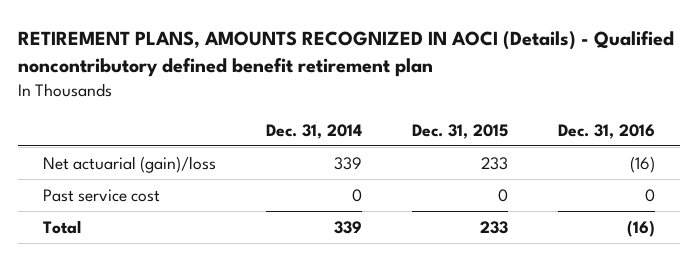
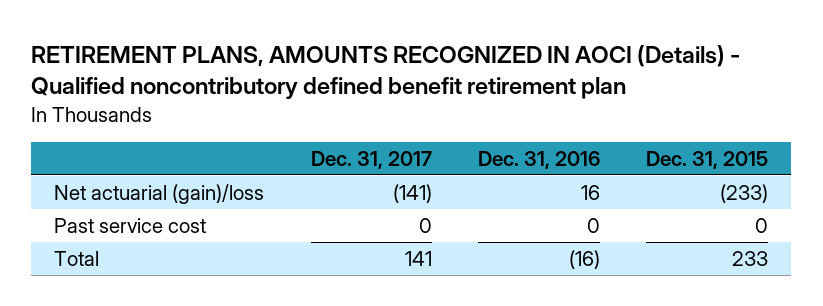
- | Dec. 31, 2014 | Dec. 31, 2015 | Dec. 31, 2016
+ | Dec. 31, 2017 | Dec. 31, 2016 | Dec. 31, 2015
- Net actuarial (gain)/loss | 339 | 233 | (16)
+ Net actuarial (gain)/loss | (141) | 16 | (233)

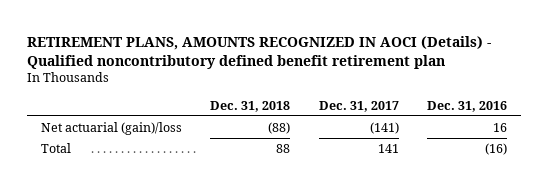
- | Dec. 31, 2017 | Dec. 31, 2016 | Dec. 31, 2015
+ | Dec. 31, 2018 | Dec. 31, 2017 | Dec. 31, 2016
- Past service cost | 0 | 0 | 0

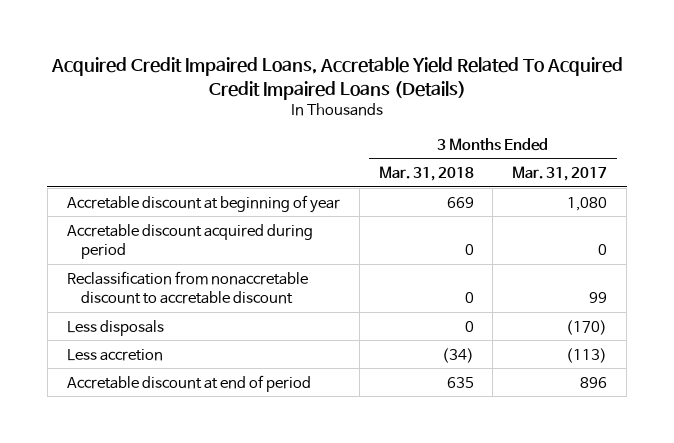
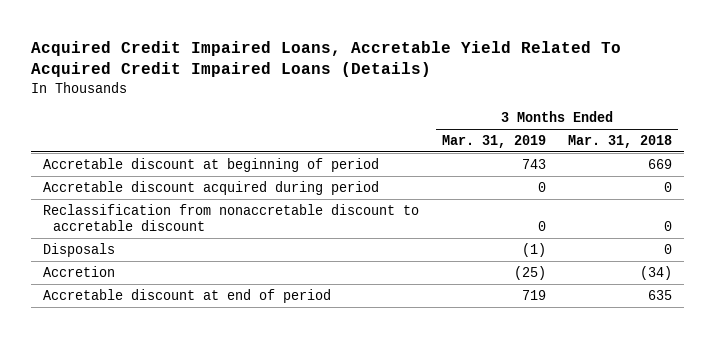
- | 3 Months Ended Mar. 31, 2018 | 3 Months Ended Mar. 31, 2017
+ | 3 Months Ended Mar. 31, 2019 | 3 Months Ended Mar. 31, 2018
- Accretable discount at beginning of year | 669 | 1,080
+ Accretable discount at beginning of period | 743 | 669
- Less disposals | 0 | (170)
- Less accretion | (34) | (113)
+ Disposals | (1) | 0
+ Accretion | (25) | (34)

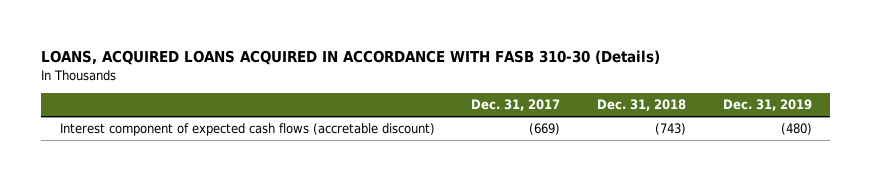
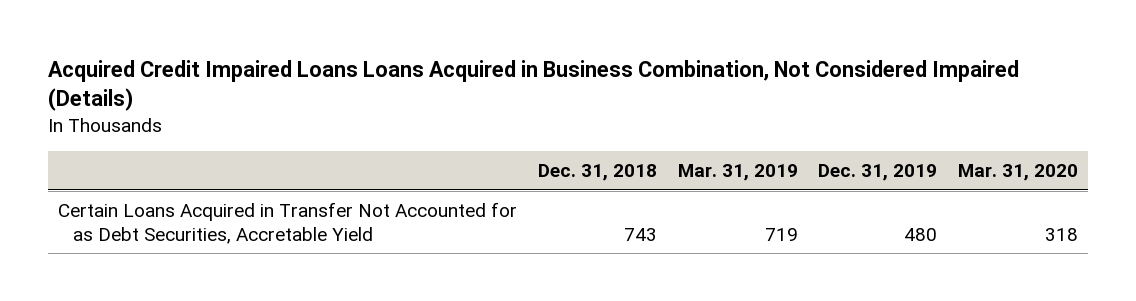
- LOANS, ACQUIRED LOANS ACQUIRED IN ACCORDANCE WITH FASB 310-30 (Details)
+ Acquired Credit Impaired Loans Loans Acquired in Business Combination, Not Considered Impaired (Details)
- | Dec. 31, 2017 | Dec. 31, 2018 | Dec. 31, 2019
+ | Dec. 31, 2018 | Mar. 31, 2019 | Dec. 31, 2019 | Mar. 31, 2020
- Interest component of expected cash flows (accretable discount) | (669) | (743) | (480)
+ Certain Loans Acquired in Transfer Not Accounted for as Debt Securities, Accretable Yield | 743 | 719 | 480 | 318

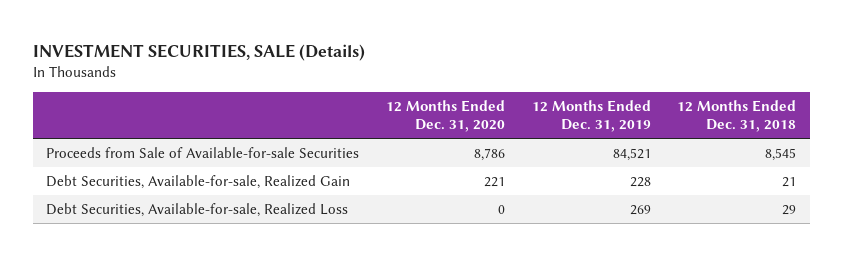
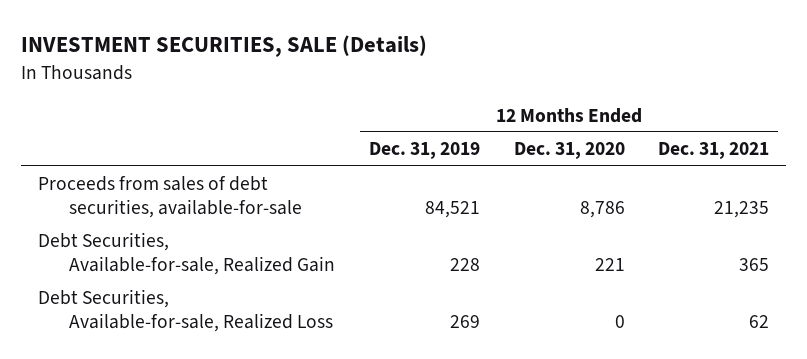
- | 12 Months Ended Dec. 31, 2020 | 12 Months Ended Dec. 31, 2019 | 12 Months Ended Dec. 31, 2018
+ | 12 Months Ended Dec. 31, 2019 | 12 Months Ended Dec. 31, 2020 | 12 Months Ended Dec. 31, 2021
- Proceeds from Sale of Available-for-sale Securities | 8,786 | 84,521 | 8,545
+ Proceeds from sales of debt securities, available-for-sale | 84,521 | 8,786 | 21,235

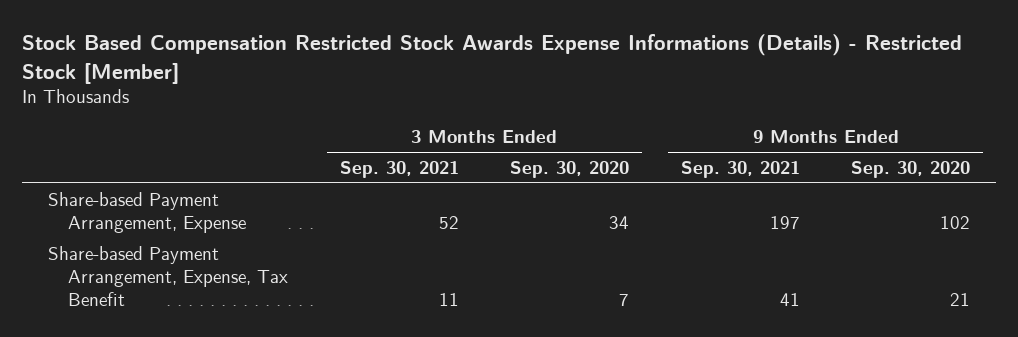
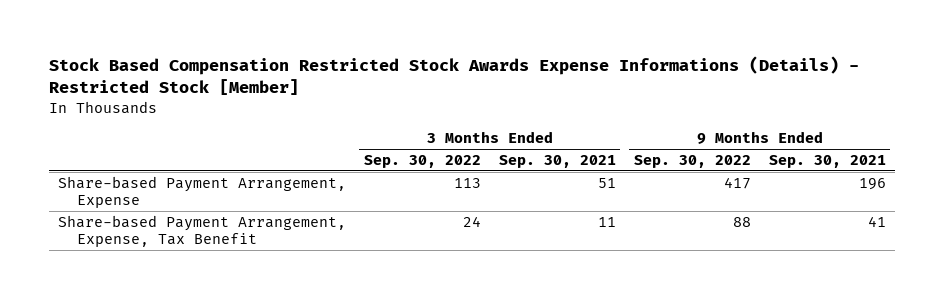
- | 3 Months Ended Sep. 30, 2021 | 3 Months Ended Sep. 30, 2020 | 9 Months Ended Sep. 30, 2021 | 9 Months Ended Sep. 30, 2020
+ | 3 Months Ended Sep. 30, 2022 | 3 Months Ended Sep. 30, 2021 | 9 Months Ended Sep. 30, 2022 | 9 Months Ended Sep. 30, 2021
- Share-based Payment Arrangement, Expense | 52 | 34 | 197 | 102
+ Share-based Payment Arrangement, Expense | 113 | 51 | 417 | 196

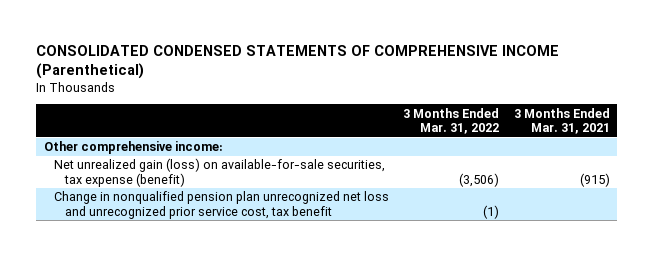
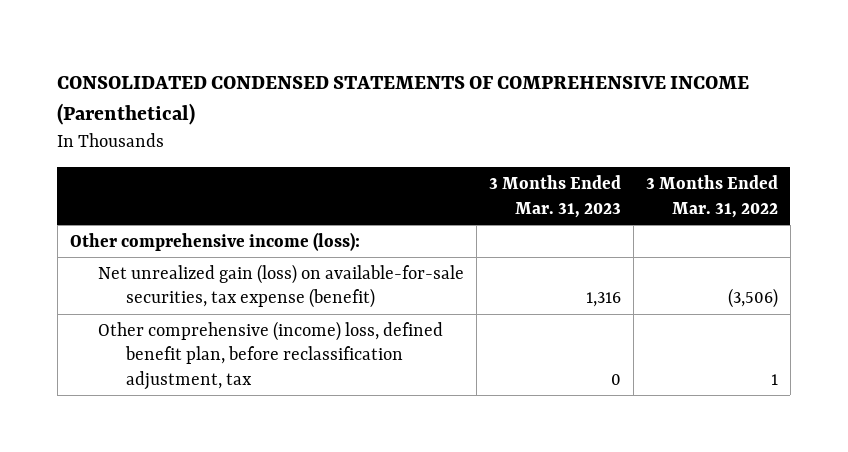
- | 3 Months Ended Mar. 31, 2022 | 3 Months Ended Mar. 31, 2021
+ | 3 Months Ended Mar. 31, 2023 | 3 Months Ended Mar. 31, 2022
- Other comprehensive income:
+ Other comprehensive income (loss):
- Change in nonqualified pension plan unrecognized net loss and unrecognized prior service cost, tax benefit | (1) |
+ Other comprehensive (income) loss, defined benefit plan, before reclassification adjustment, tax | 0 | 1

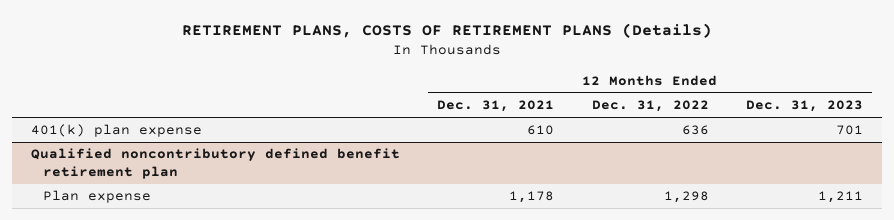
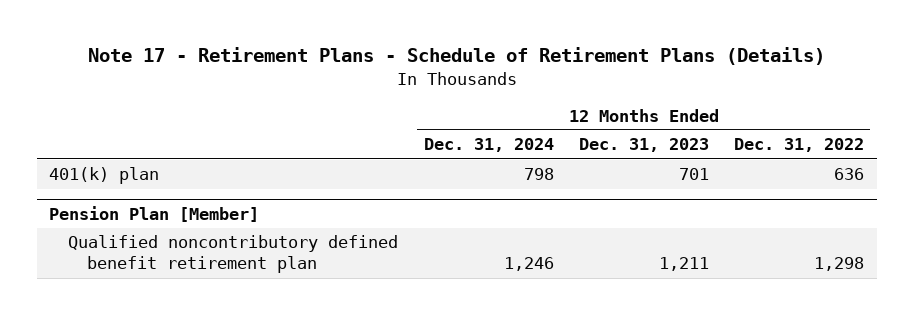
- RETIREMENT PLANS, COSTS OF RETIREMENT PLANS (Details)
+ Note 17 - Retirement Plans - Schedule of Retirement Plans (Details)
- | 12 Months Ended Dec. 31, 2021 | 12 Months Ended Dec. 31, 2022 | 12 Months Ended Dec. 31, 2023
+ | 12 Months Ended Dec. 31, 2024 | 12 Months Ended Dec. 31, 2023 | 12 Months Ended Dec. 31, 2022
- 401(k) plan expense | 610 | 636 | 701
- Qualified noncontributory defined benefit retirement plan
- Plan expense | 1,178 | 1,298 | 1,211
+ 401(k) plan | 798 | 701 | 636
+ Pension Plan [Member]
+ Qualified noncontributory defined benefit retirement plan | 1,246 | 1,211 | 1,298

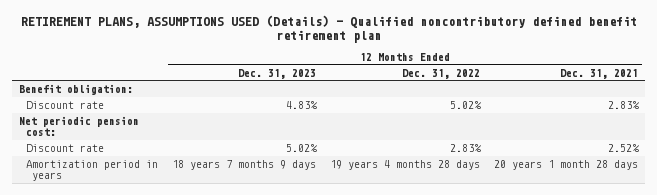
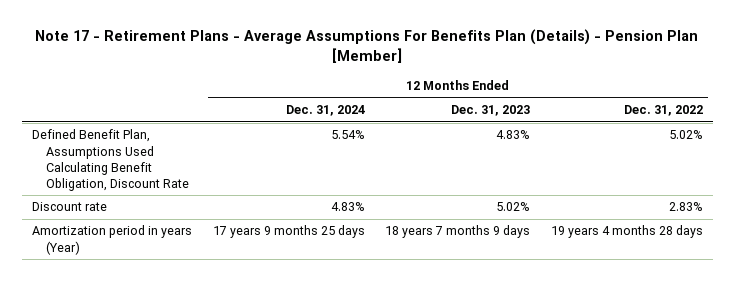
- RETIREMENT PLANS, ASSUMPTIONS USED (Details) - Qualified noncontributory defined benefit retirement plan
+ Note 17 - Retirement Plans - Average Assumptions For Benefits Plan (Details) - Pension Plan [Member]
- | 12 Months Ended Dec. 31, 2023 | 12 Months Ended Dec. 31, 2022 | 12 Months Ended Dec. 31, 2021
+ | 12 Months Ended Dec. 31, 2024 | 12 Months Ended Dec. 31, 2023 | 12 Months Ended Dec. 31, 2022
- Benefit obligation:
- Discount rate | 4.83% | 5.02% | 2.83%
- Net periodic pension cost:
+ Defined Benefit Plan, Assumptions Used Calculating Benefit Obligation, Discount Rate | 5.54% | 4.83% | 5.02%
- Amortization period in years | 18 years 7 months 9 days | 19 years 4 months 28 days | 20 years 1 month 28 days
+ Amortization period in years (Year) | 17 years 9 months 25 days | 18 years 7 months 9 days | 19 years 4 months 28 days

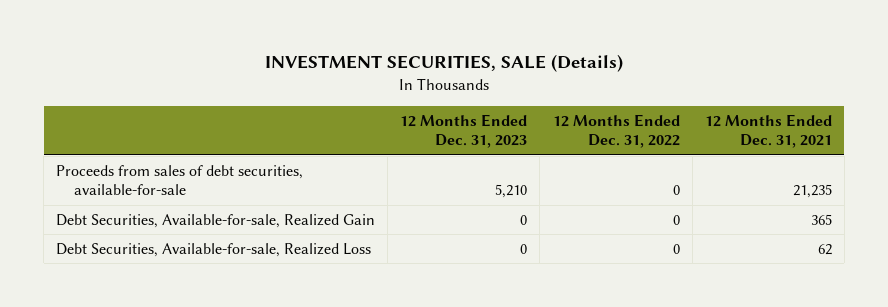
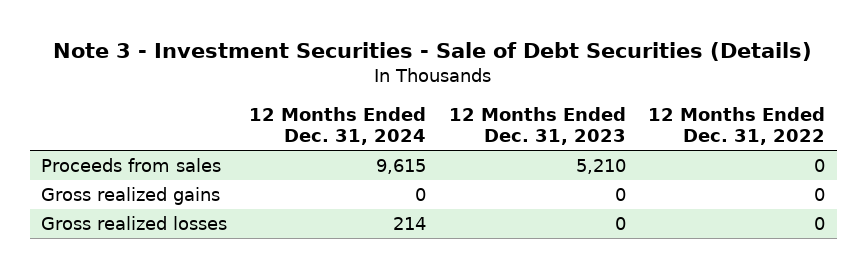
- INVESTMENT SECURITIES, SALE (Details)
+ Note 3 - Investment Securities - Sale of Debt Securities (Details)
- | 12 Months Ended Dec. 31, 2023 | 12 Months Ended Dec. 31, 2022 | 12 Months Ended Dec. 31, 2021
+ | 12 Months Ended Dec. 31, 2024 | 12 Months Ended Dec. 31, 2023 | 12 Months Ended Dec. 31, 2022
- Proceeds from sales of debt securities, available-for-sale | 5,210 | 0 | 21,235
- Debt Securities, Available-for-sale, Realized Gain | 0 | 0 | 365
- Debt Securities, Available-for-sale, Realized Loss | 0 | 0 | 62
+ Proceeds from sales | 9,615 | 5,210 | 0
+ Gross realized gains | 0 | 0 | 0
+ Gross realized losses | 214 | 0 | 0

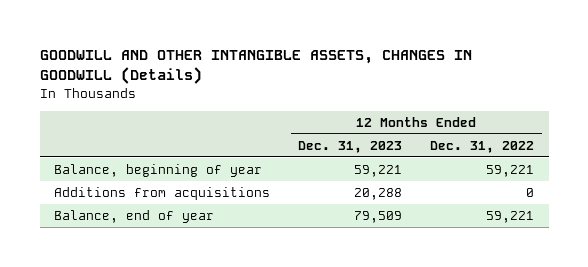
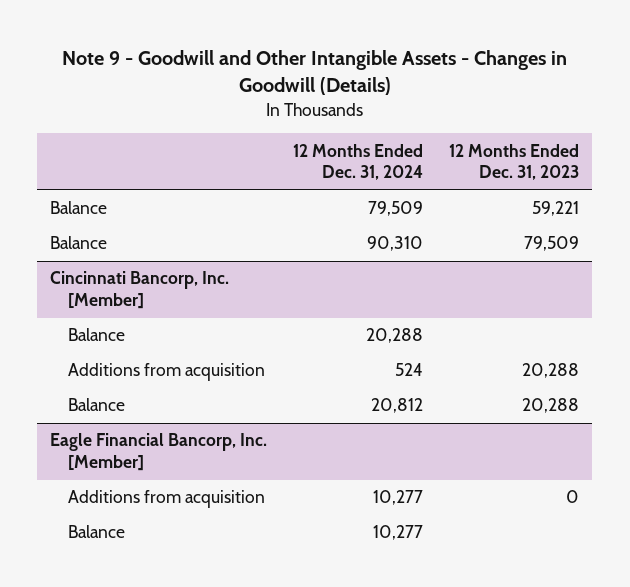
- GOODWILL AND OTHER INTANGIBLE ASSETS, CHANGES IN GOODWILL (Details)
+ Note 9 - Goodwill and Other Intangible Assets - Changes in Goodwill (Details)
- | 12 Months Ended Dec. 31, 2023 | 12 Months Ended Dec. 31, 2022
+ | 12 Months Ended Dec. 31, 2024 | 12 Months Ended Dec. 31, 2023
- Balance, beginning of year | 59,221 | 59,221
- Additions from acquisitions | 20,288 | 0
- Balance, end of year | 79,509 | 59,221
+ Balance | 79,509 | 59,221
+ Balance | 90,310 | 79,509
+ Cincinnati Bancorp, Inc. [Member]
+ Balance | 20,288 |
+ Additions from acquisition | 524 | 20,288
+ Balance | 20,812 | 20,288
+ Eagle Financial Bancorp, Inc. [Member]
+ Additions from acquisition | 10,277 | 0
+ Balance | 10,277 |

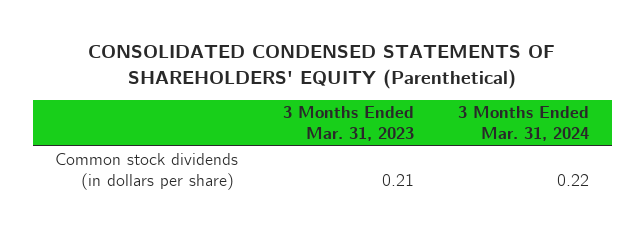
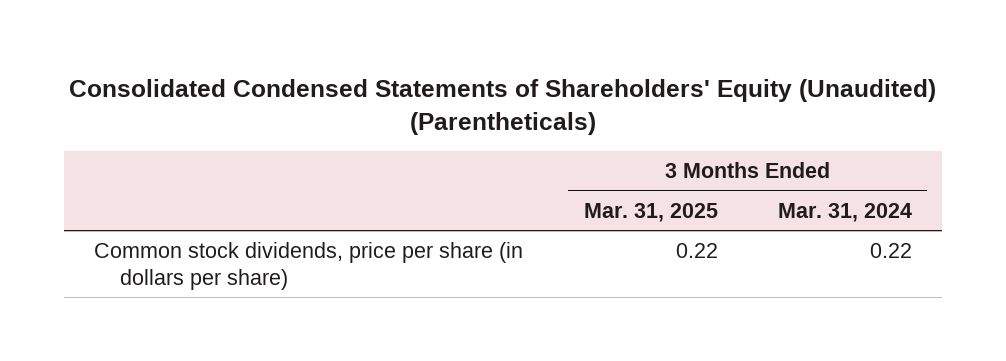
- CONSOLIDATED CONDENSED STATEMENTS OF SHAREHOLDERS' EQUITY (Parenthetical)
+ Consolidated Condensed Statements of Shareholders' Equity (Unaudited) (Parentheticals)
- | 3 Months Ended Mar. 31, 2023 | 3 Months Ended Mar. 31, 2024
+ | 3 Months Ended Mar. 31, 2025 | 3 Months Ended Mar. 31, 2024
- Common stock dividends (in dollars per share) | 0.21 | 0.22
+ Common stock dividends, price per share (in dollars per share) | 0.22 | 0.22

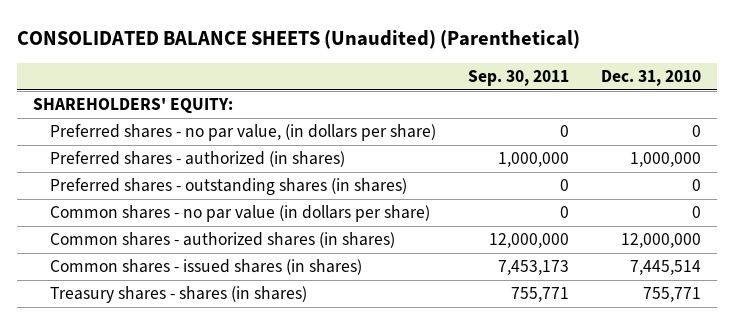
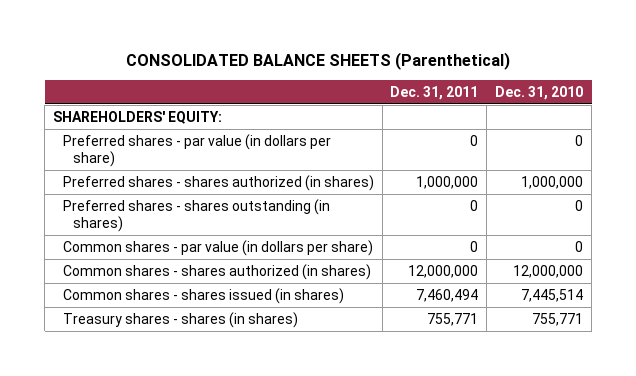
- CONSOLIDATED BALANCE SHEETS (Unaudited) (Parenthetical)
+ CONSOLIDATED BALANCE SHEETS (Parenthetical)
- | Sep. 30, 2011 | Dec. 31, 2010
+ | Dec. 31, 2011 | Dec. 31, 2010
- Preferred shares - no par value, (in dollars per share) | 0 | 0
- Preferred shares - authorized (in shares) | 1,000,000 | 1,000,000
- Preferred shares - outstanding shares (in shares) | 0 | 0
- Common shares - no par value (in dollars per share) | 0 | 0
- Common shares - authorized shares (in shares) | 12,000,000 | 12,000,000
- Common shares - issued shares (in shares) | 7,453,173 | 7,445,514
+ Preferred shares - par value (in dollars per share) | 0 | 0
+ Preferred shares - shares authorized (in shares) | 1,000,000 | 1,000,000
+ Preferred shares - shares outstanding (in shares) | 0 | 0
+ Common shares - par value (in dollars per share) | 0 | 0
+ Common shares - shares authorized (in shares) | 12,000,000 | 12,000,000
+ Common shares - shares issued (in shares) | 7,460,494 | 7,445,514

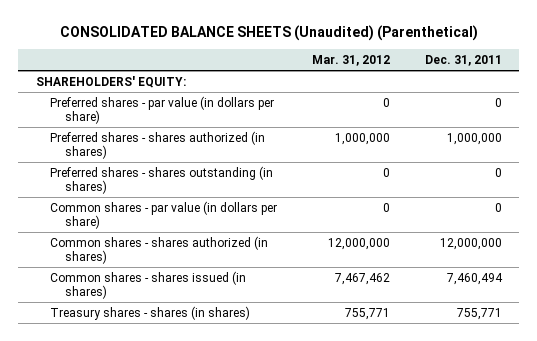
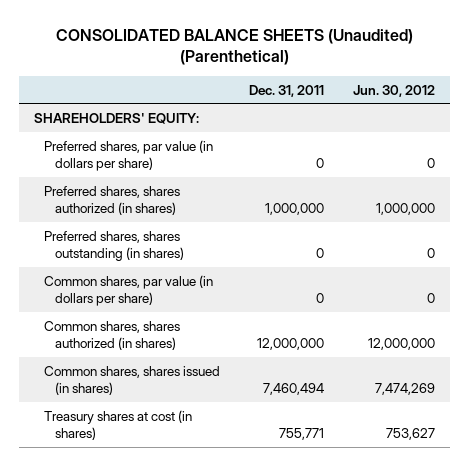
- | Mar. 31, 2012 | Dec. 31, 2011
+ | Dec. 31, 2011 | Jun. 30, 2012
- Preferred shares - par value (in dollars per share) | 0 | 0
- Preferred shares - shares authorized (in shares) | 1,000,000 | 1,000,000
- Preferred shares - shares outstanding (in shares) | 0 | 0
- Common shares - par value (in dollars per share) | 0 | 0
- Common shares - shares authorized (in shares) | 12,000,000 | 12,000,000
- Common shares - shares issued (in shares) | 7,467,462 | 7,460,494
- Treasury shares - shares (in shares) | 755,771 | 755,771
+ Preferred shares, par value (in dollars per share) | 0 | 0
+ Preferred shares, shares authorized (in shares) | 1,000,000 | 1,000,000
+ Preferred shares, shares outstanding (in shares) | 0 | 0
+ Common shares, par value (in dollars per share) | 0 | 0
+ Common shares, shares authorized (in shares) | 12,000,000 | 12,000,000
+ Common shares, shares issued (in shares) | 7,460,494 | 7,474,269
+ Treasury shares at cost (in shares) | 755,771 | 753,627

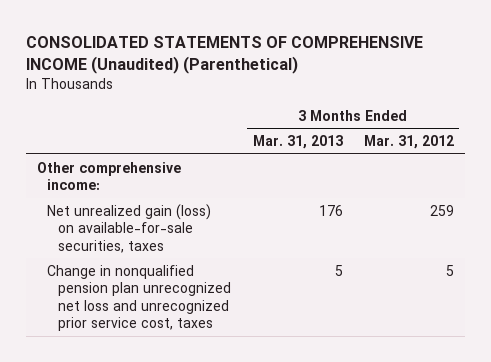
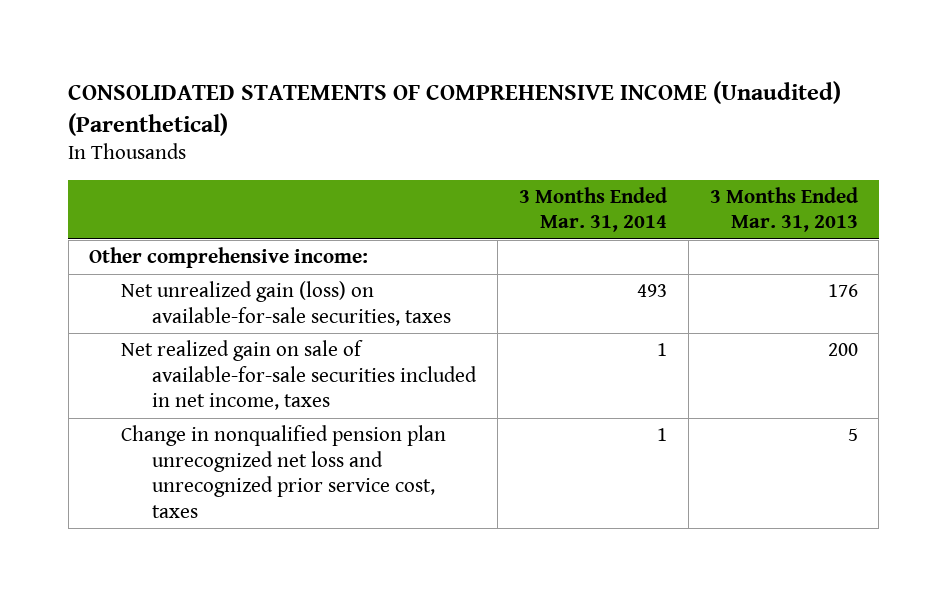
- | 3 Months Ended Mar. 31, 2013 | 3 Months Ended Mar. 31, 2012
+ | 3 Months Ended Mar. 31, 2014 | 3 Months Ended Mar. 31, 2013
+ Net realized gain on sale of available-for-sale securities included in net income, taxes | 1 | 200

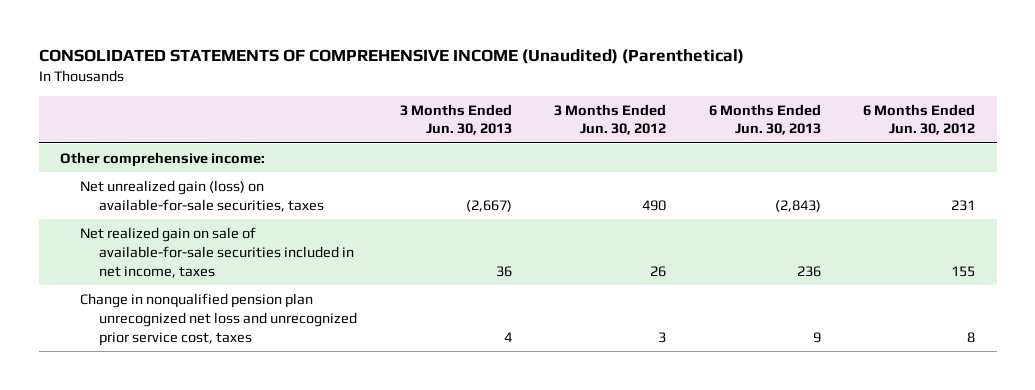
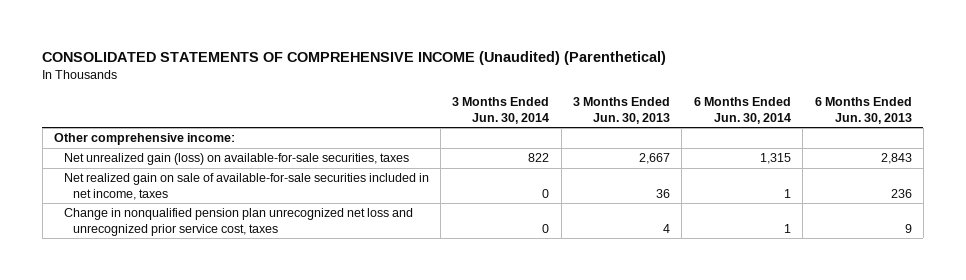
- | 3 Months Ended Jun. 30, 2013 | 3 Months Ended Jun. 30, 2012 | 6 Months Ended Jun. 30, 2013 | 6 Months Ended Jun. 30, 2012
+ | 3 Months Ended Jun. 30, 2014 | 3 Months Ended Jun. 30, 2013 | 6 Months Ended Jun. 30, 2014 | 6 Months Ended Jun. 30, 2013
- Net unrealized gain (loss) on available-for-sale securities, taxes | (2,667) | 490 | (2,843) | 231
+ Net unrealized gain (loss) on available-for-sale securities, taxes | 822 | 2,667 | 1,315 | 2,843

